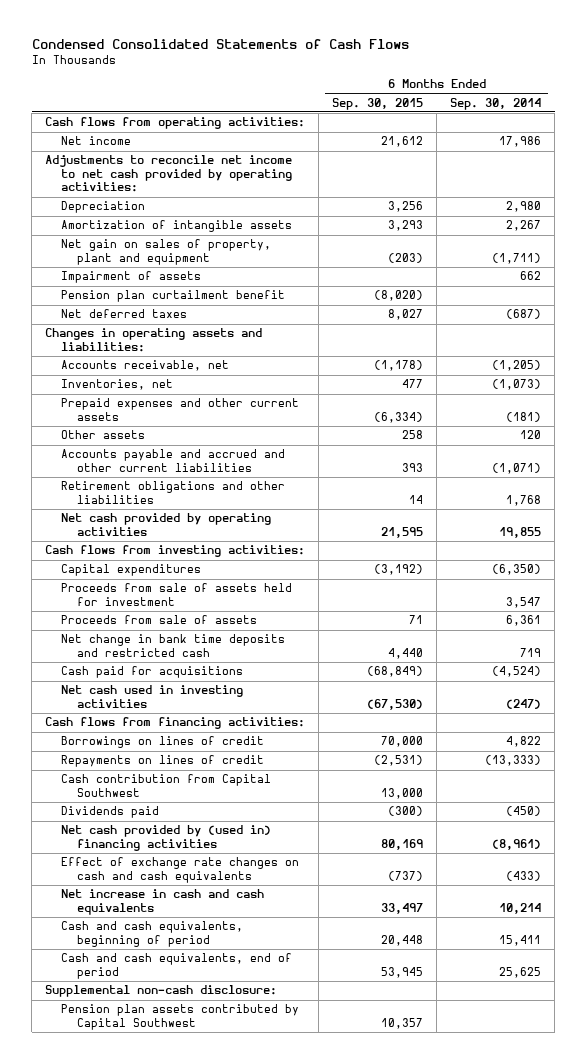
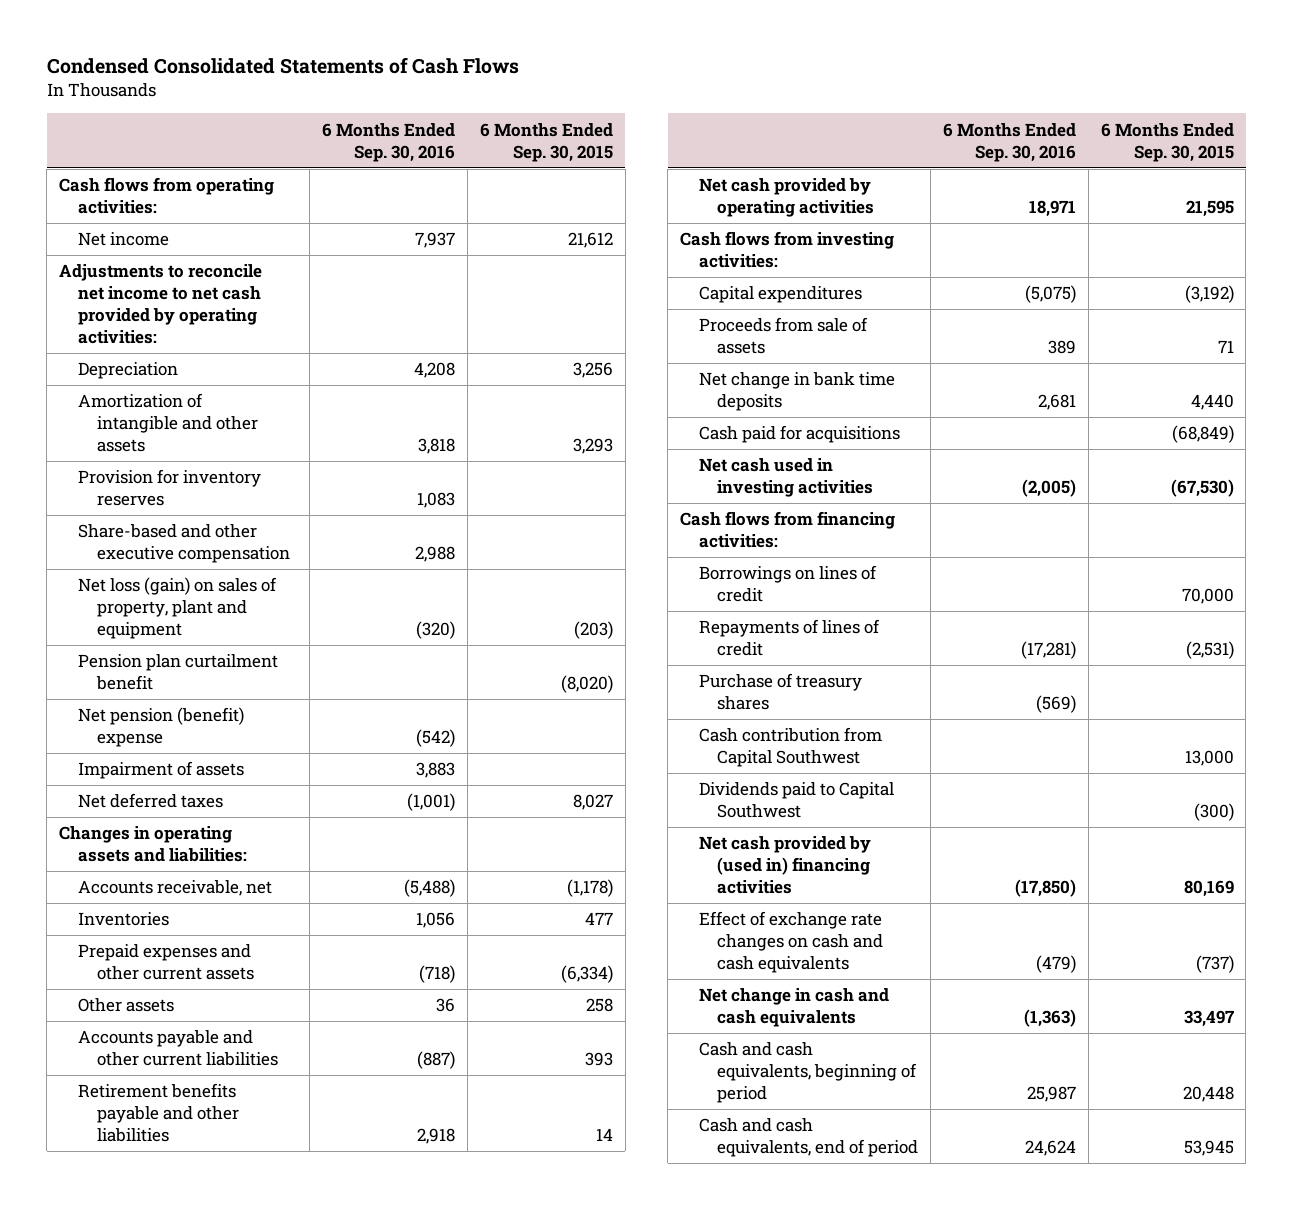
- | 6 Months Ended Sep. 30, 2015 | 6 Months Ended Sep. 30, 2014
+ | 6 Months Ended Sep. 30, 2016 | 6 Months Ended Sep. 30, 2015
- Amortization of intangible assets | 3,293 | 2,267
- Net gain on sales of property, plant and equipment | (203) | (1,711)
+ Amortization of intangible and other assets | 3,818 | 3,293
+ Provision for inventory reserves | 1,083 |
+ Share-based and other executive compensation | 2,988 |
+ Net loss (gain) on sales of property, plant and equipment | (320) | (203)
+ Net pension (benefit) expense | (542) |
moved down: Impairment of assets | 3,883 |
- Inventories, net | 477 | (1,073)
+ Inventories | 1,056 | 477
- Accounts payable and accrued and other current liabilities | 393 | (1,071)
- Retirement obligations and other liabilities | 14 | 1,768
+ Accounts payable and other current liabilities | (887) | 393
+ Retirement benefits payable and other liabilities | 2,918 | 14
- Proceeds from sale of assets held for investment | | 3,547
- Net change in bank time deposits and restricted cash | 4,440 | 719
+ Net change in bank time deposits | 2,681 | 4,440
- Repayments on lines of credit | (2,531) | (13,333)
+ Repayments of lines of credit | (17,281) | (2,531)
+ Purchase of treasury shares | (569) |
- Dividends paid | (300) | (450)
+ Dividends paid to Capital Southwest | | (300)
- Net increase in cash and cash equivalents | 33,497 | 10,214
+ Net change in cash and cash equivalents | (1,363) | 33,497
- Supplemental non-cash disclosure:
- Pension plan assets contributed by Capital Southwest | 10,357 |

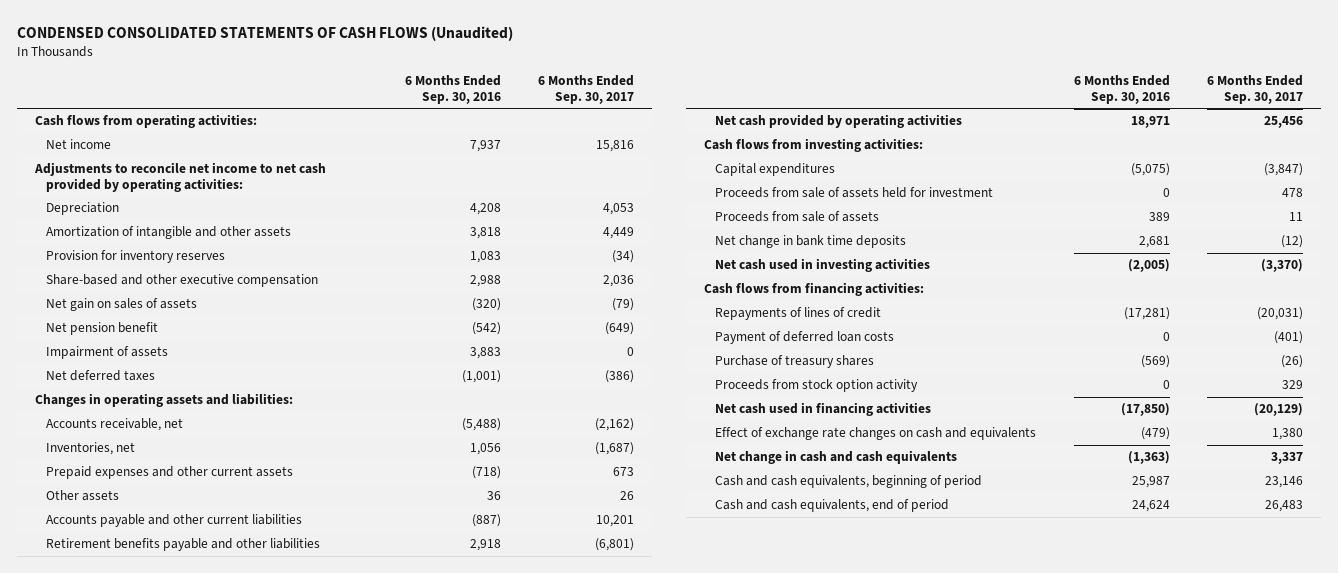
- Condensed Consolidated Statements of Cash Flows
+ CONDENSED CONSOLIDATED STATEMENTS OF CASH FLOWS (Unaudited)
- | 6 Months Ended Sep. 30, 2016 | 6 Months Ended Sep. 30, 2015
+ | 6 Months Ended Sep. 30, 2016 | 6 Months Ended Sep. 30, 2017
- Net loss (gain) on sales of property, plant and equipment | (320) | (203)
- Pension plan curtailment benefit | | (8,020)
- Net pension (benefit) expense | (542) |
+ Net gain on sales of assets | (320) | (79)
+ Net pension benefit | (542) | (649)
- Inventories | 1,056 | 477
+ Inventories, net | 1,056 | (1,687)
+ Proceeds from sale of assets held for investment | 0 | 478
- Cash paid for acquisitions | | (68,849)
- Borrowings on lines of credit | | 70,000
+ Payment of deferred loan costs | 0 | (401)
- Cash contribution from Capital Southwest | | 13,000
- Dividends paid to Capital Southwest | | (300)
- Net cash provided by (used in) financing activities | (17,850) | 80,169
- Effect of exchange rate changes on cash and cash equivalents | (479) | (737)
+ Proceeds from stock option activity | 0 | 329
+ Net cash used in financing activities | (17,850) | (20,129)
+ Effect of exchange rate changes on cash and equivalents | (479) | 1,380

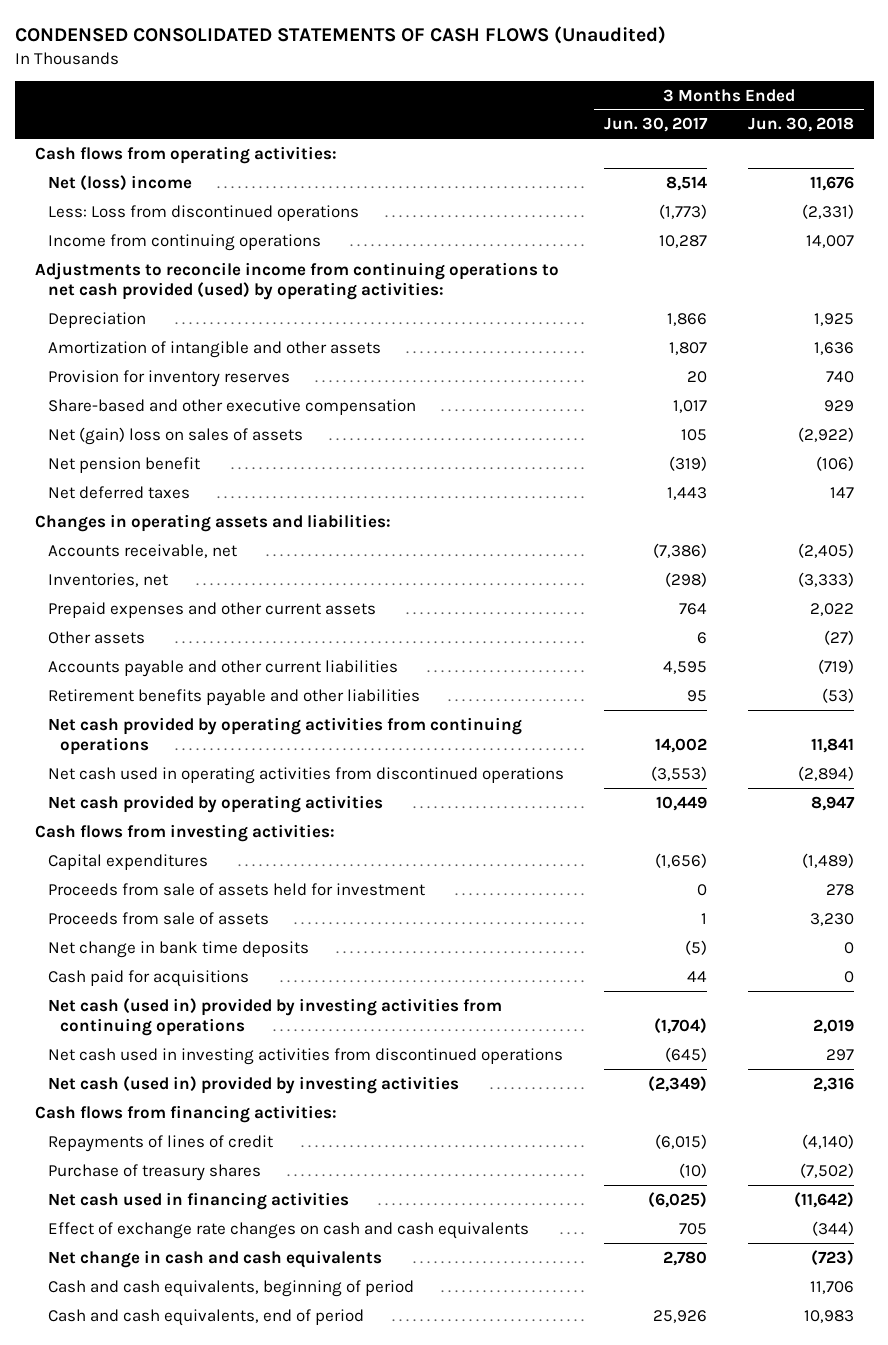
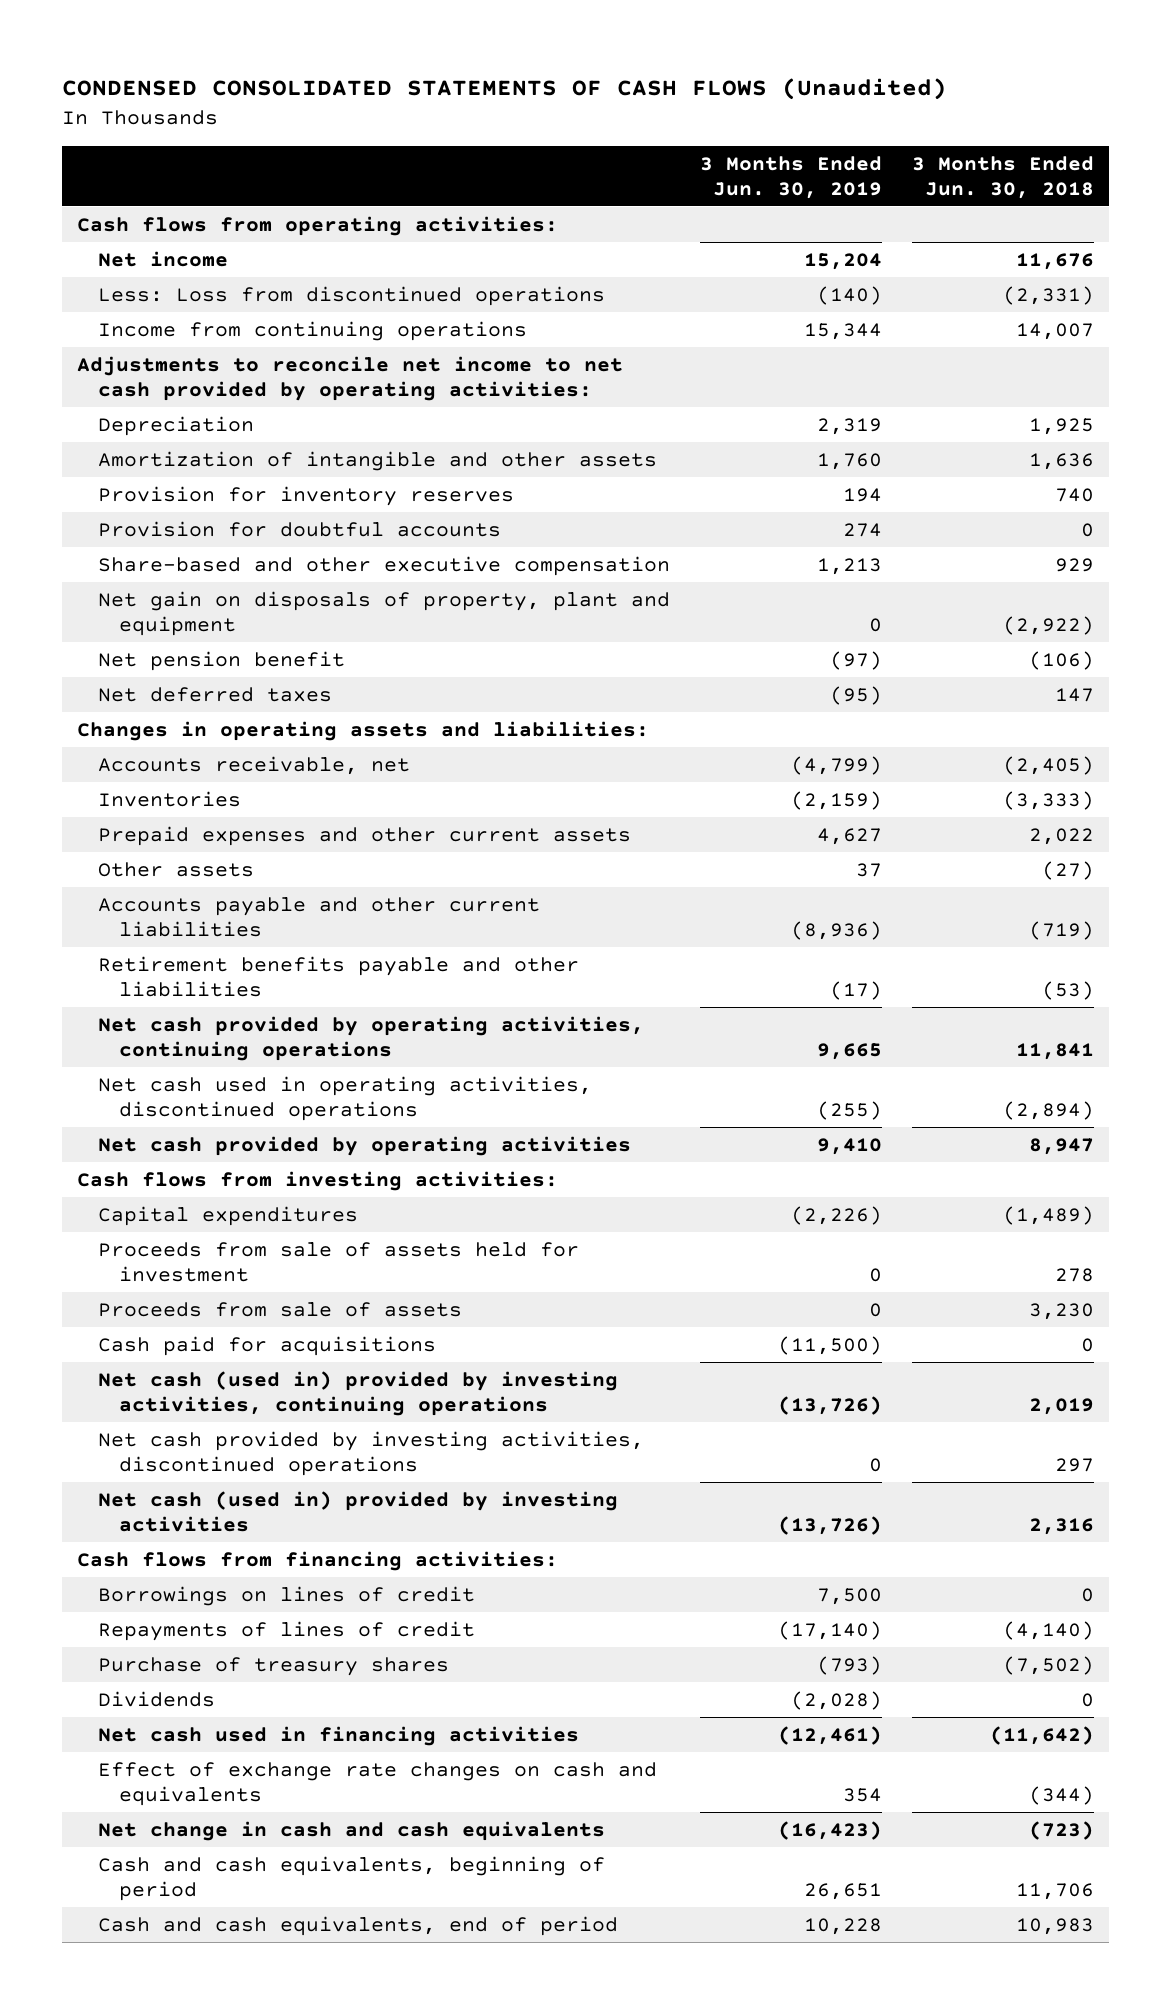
- | 3 Months Ended Jun. 30, 2017 | 3 Months Ended Jun. 30, 2018
+ | 3 Months Ended Jun. 30, 2019 | 3 Months Ended Jun. 30, 2018
- Net (loss) income | 8,514 | 11,676
+ Net income | 15,204 | 11,676
- Adjustments to reconcile income from continuing operations to net cash provided (used) by operating activities:
+ Adjustments to reconcile net income to net cash provided by operating activities:
+ Provision for doubtful accounts | 274 | 0
- Net (gain) loss on sales of assets | 105 | (2,922)
+ Net gain on disposals of property, plant and equipment | 0 | (2,922)
- Inventories, net | (298) | (3,333)
+ Inventories | (2,159) | (3,333)
- Net cash provided by operating activities from continuing operations | 14,002 | 11,841
- Net cash used in operating activities from discontinued operations | (3,553) | (2,894)
+ Net cash provided by operating activities, continuing operations | 9,665 | 11,841
+ Net cash used in operating activities, discontinued operations | (255) | (2,894)
- Net change in bank time deposits | (5) | 0
- Net cash (used in) provided by investing activities from continuing operations | (1,704) | 2,019
- Net cash used in investing activities from discontinued operations | (645) | 297
+ Net cash (used in) provided by investing activities, continuing operations | (13,726) | 2,019
+ Net cash provided by investing activities, discontinued operations | 0 | 297
+ Borrowings on lines of credit | 7,500 | 0
+ Dividends | (2,028) | 0
- Effect of exchange rate changes on cash and cash equivalents | 705 | (344)
+ Effect of exchange rate changes on cash and equivalents | 354 | (344)

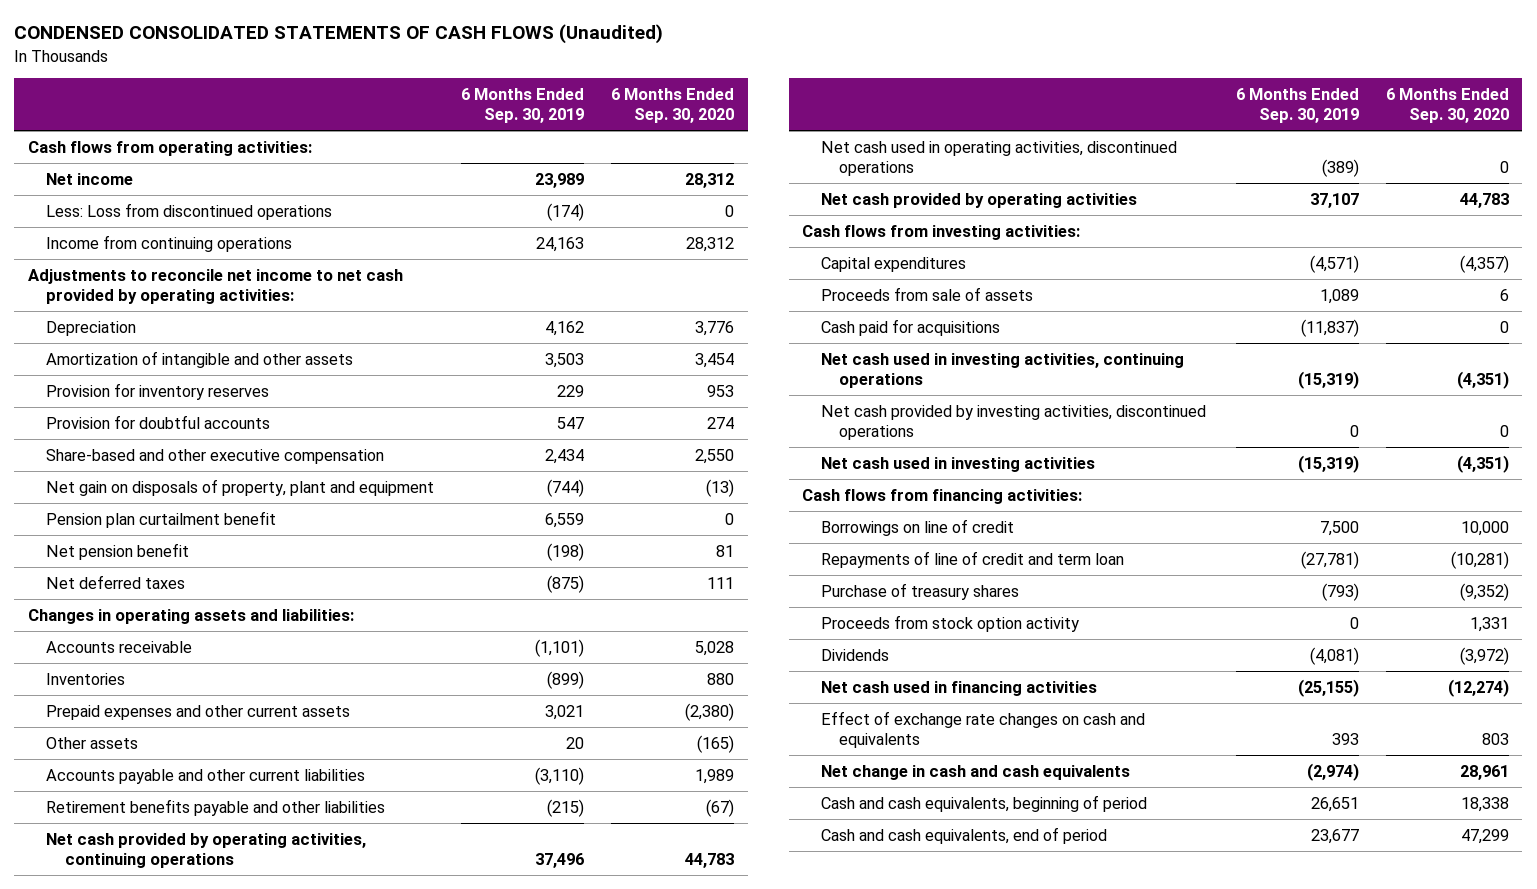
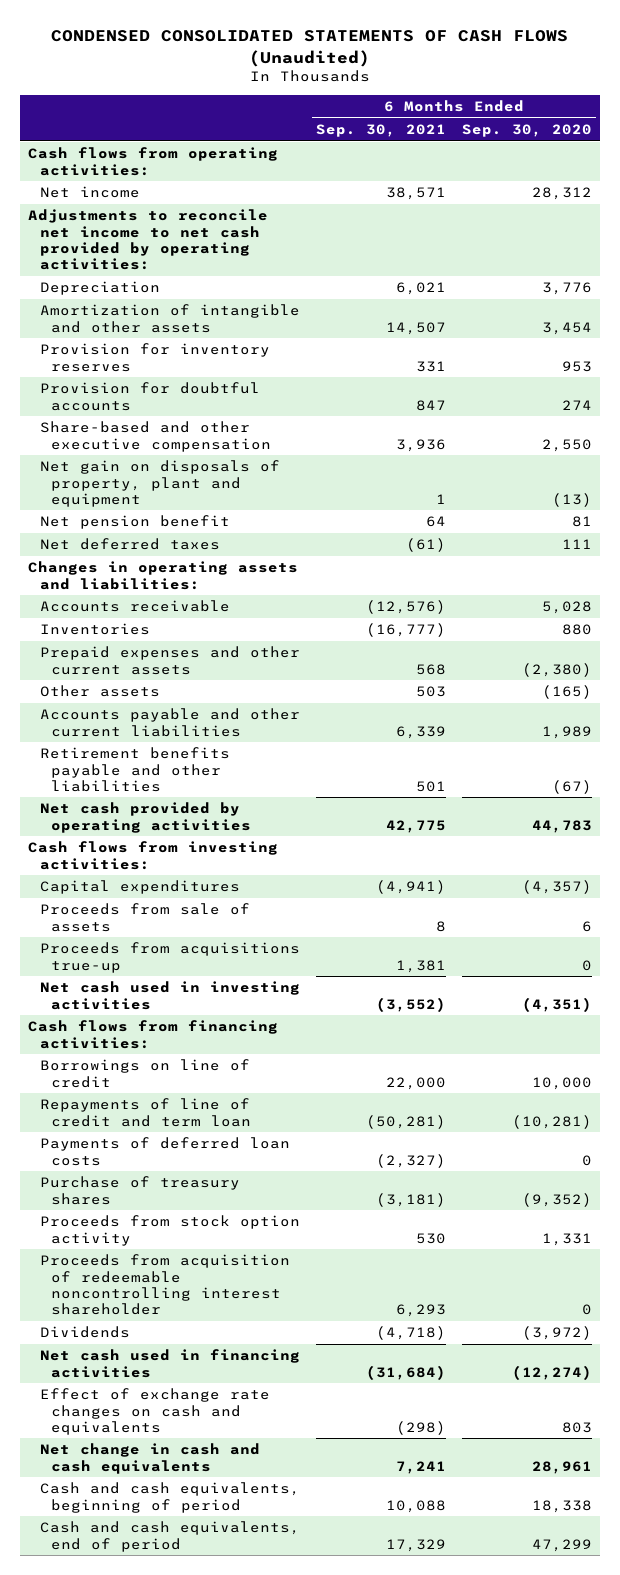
- | 6 Months Ended Sep. 30, 2019 | 6 Months Ended Sep. 30, 2020
+ | 6 Months Ended Sep. 30, 2021 | 6 Months Ended Sep. 30, 2020
- Less: Loss from discontinued operations | (174) | 0
- Income from continuing operations | 24,163 | 28,312
- Pension plan curtailment benefit | 6,559 | 0
- Net cash provided by operating activities, continuing operations | 37,496 | 44,783
- Net cash used in operating activities, discontinued operations | (389) | 0
- Cash paid for acquisitions | (11,837) | 0
- Net cash used in investing activities, continuing operations | (15,319) | (4,351)
- Net cash provided by investing activities, discontinued operations | 0 | 0
+ Proceeds from acquisitions true-up | 1,381 | 0
+ Payments of deferred loan costs | (2,327) | 0
+ Proceeds from acquisition of redeemable noncontrolling interest shareholder | 6,293 | 0

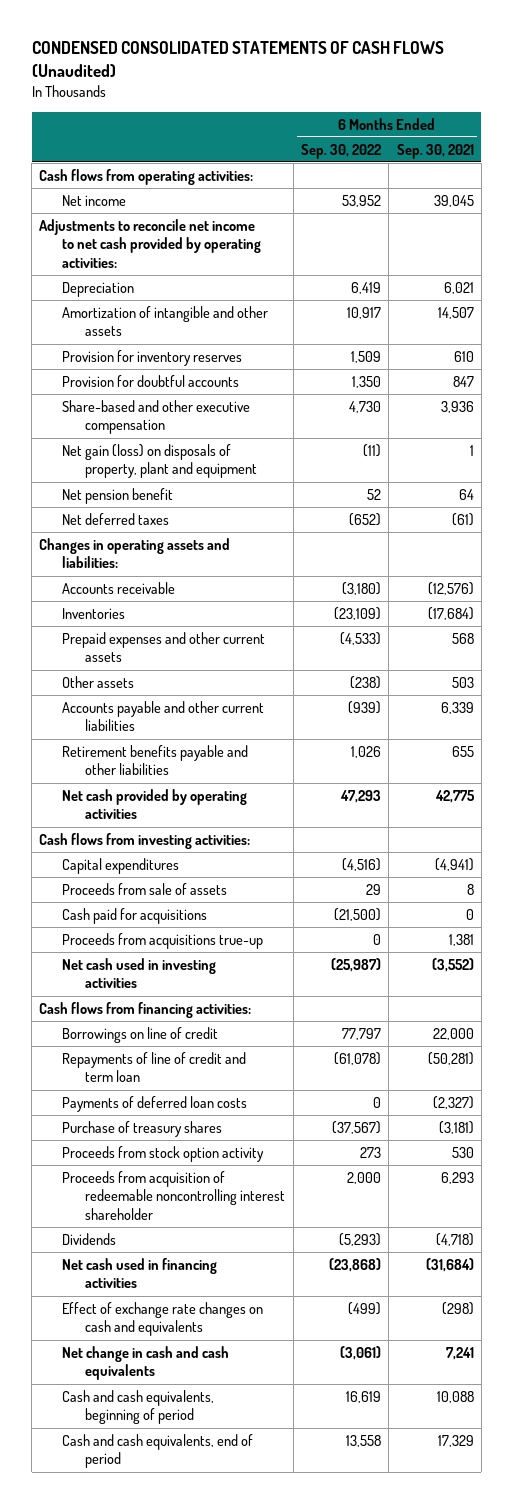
- | 6 Months Ended Sep. 30, 2021 | 6 Months Ended Sep. 30, 2020
+ | 6 Months Ended Sep. 30, 2022 | 6 Months Ended Sep. 30, 2021
- Net income | 38,571 | 28,312
+ Net income | 53,952 | 39,045
- Provision for inventory reserves | 331 | 953
+ Provision for inventory reserves | 1,509 | 610
- Net gain on disposals of property, plant and equipment | 1 | (13)
+ Net gain (loss) on disposals of property, plant and equipment | (11) | 1
- Inventories | (16,777) | 880
+ Inventories | (23,109) | (17,684)
- Retirement benefits payable and other liabilities | 501 | (67)
+ Retirement benefits payable and other liabilities | 1,026 | 655
+ Cash paid for acquisitions | (21,500) | 0

